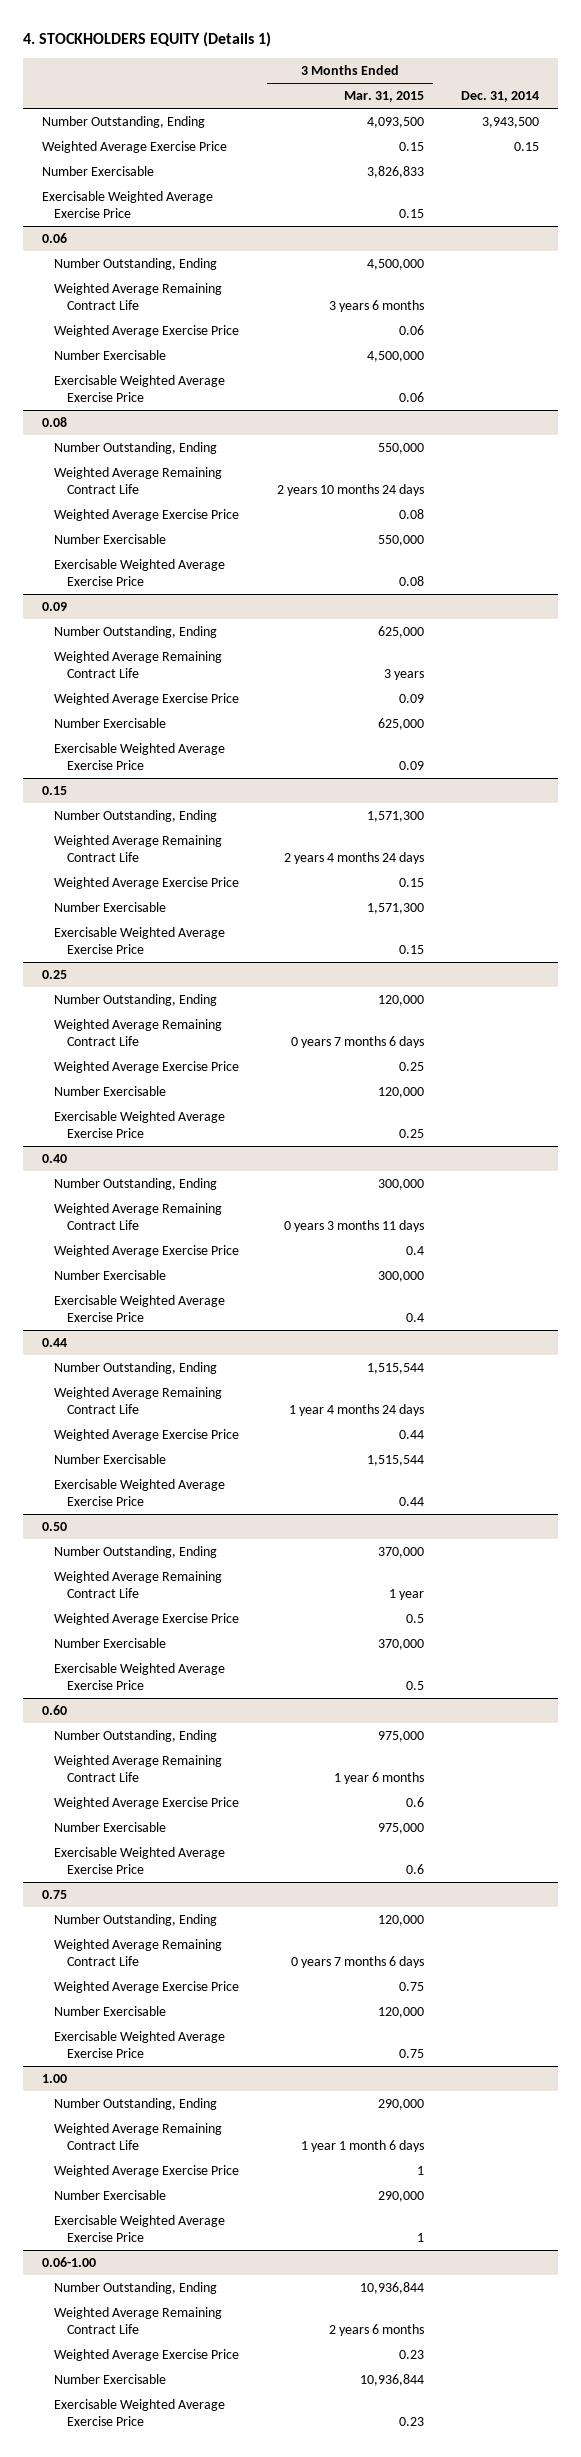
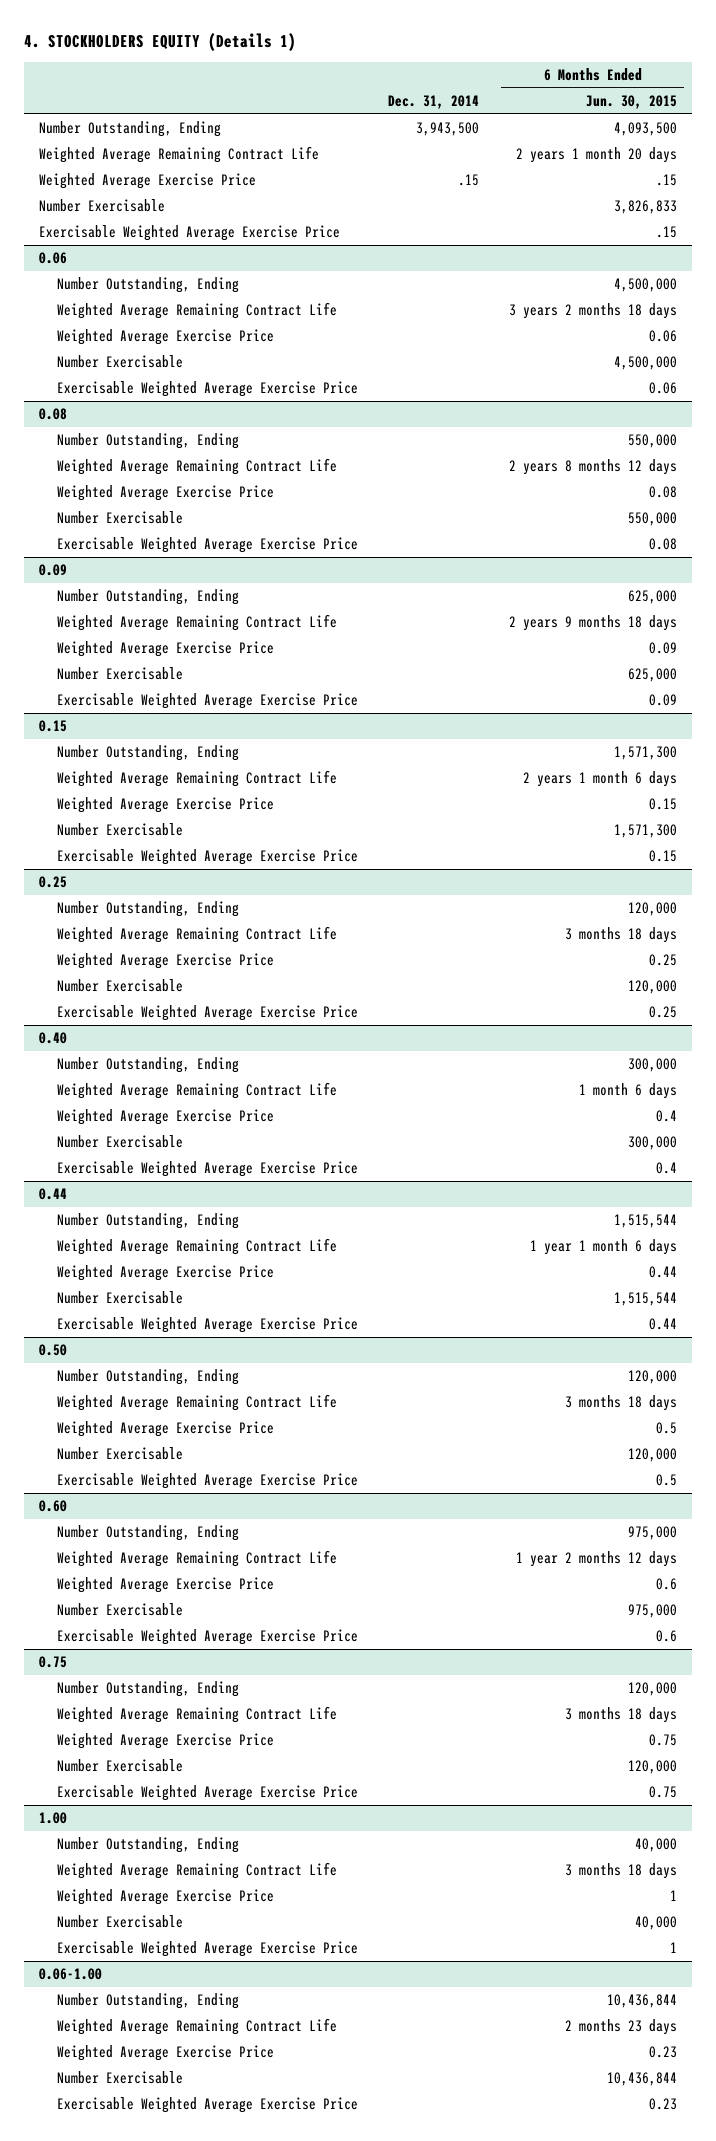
- | 3 Months Ended Mar. 31, 2015 | Dec. 31, 2014
+ | Dec. 31, 2014 | 6 Months Ended Jun. 30, 2015
- Weighted Average Exercise Price | 0.15 | 0.15
+ Weighted Average Remaining Contract Life | | 2 years 1 month 20 days
+ Weighted Average Exercise Price | .15 | .15

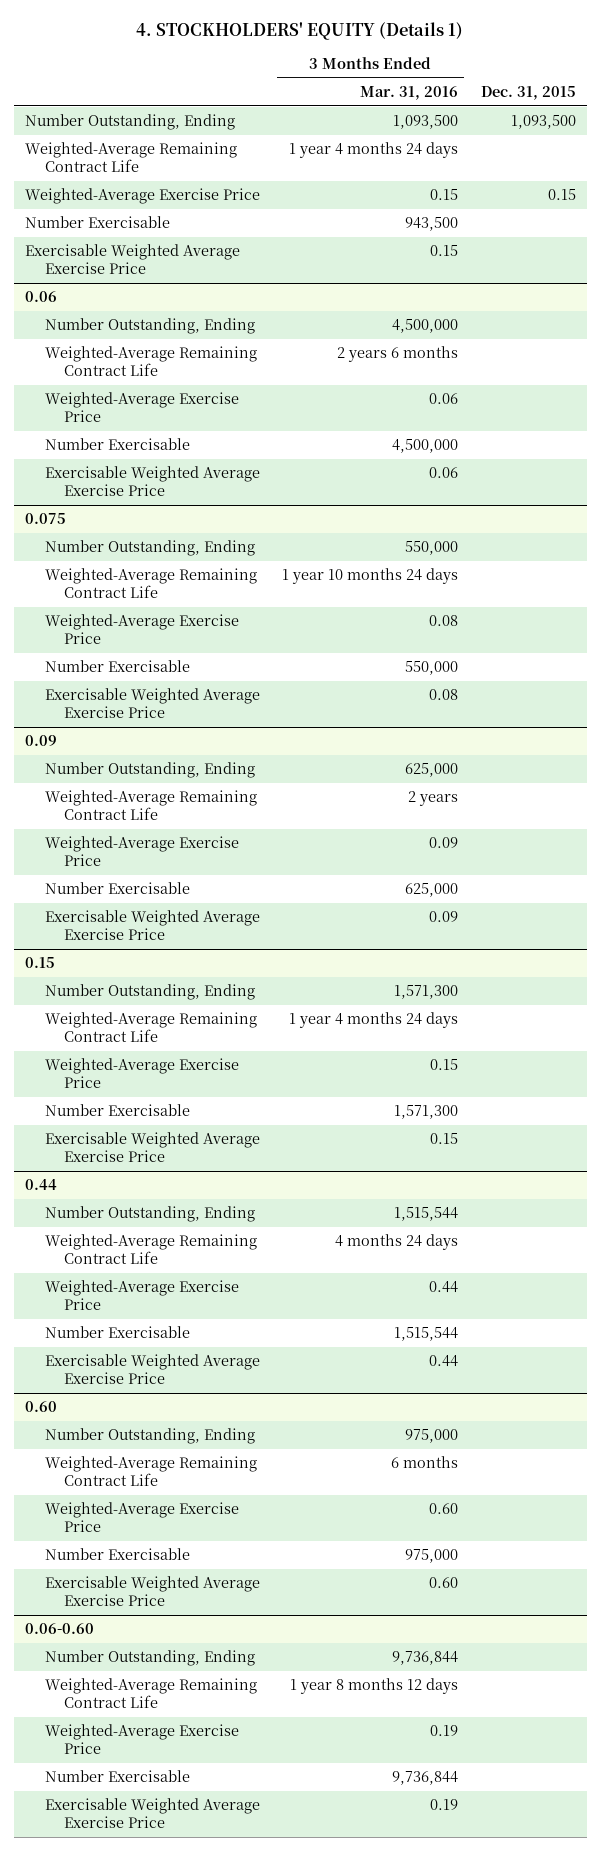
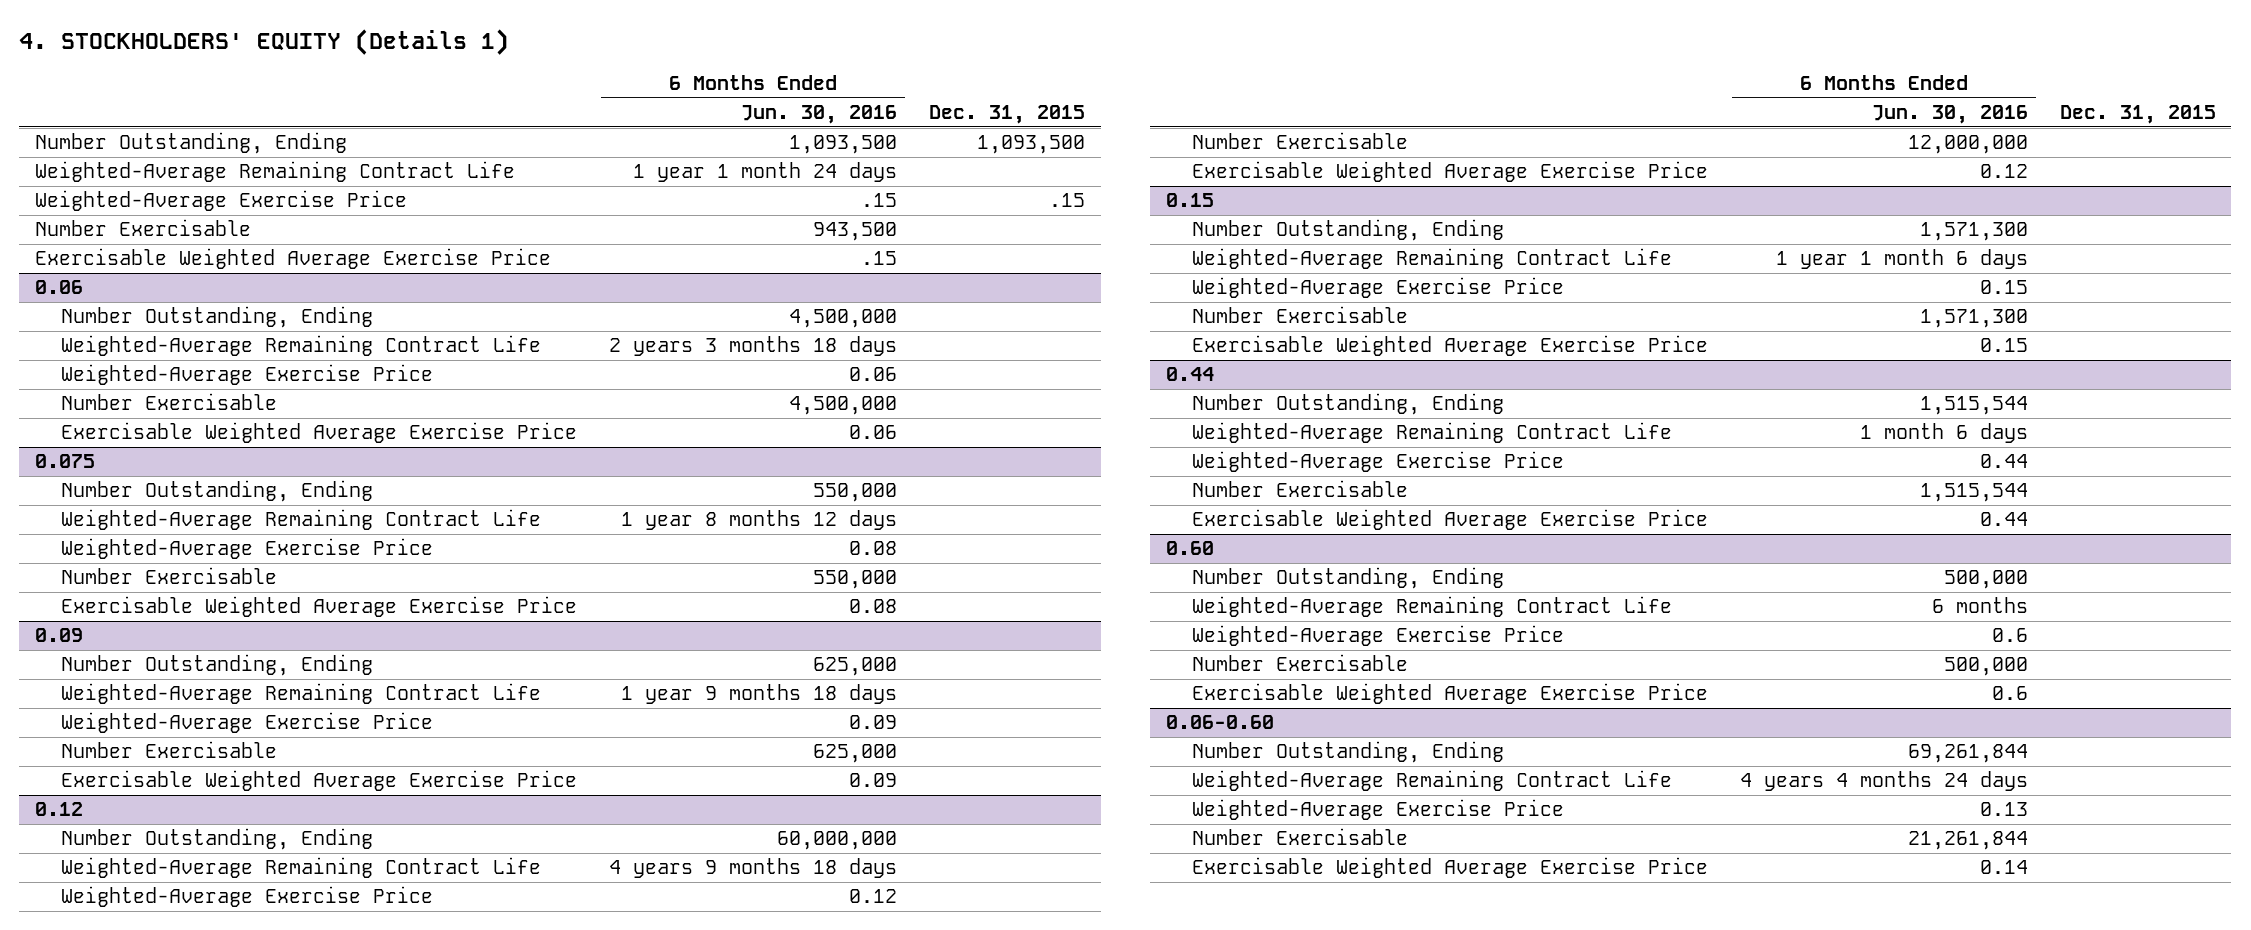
- | 3 Months Ended Mar. 31, 2016 | Dec. 31, 2015
+ | 6 Months Ended Jun. 30, 2016 | Dec. 31, 2015
- Weighted-Average Exercise Price | 0.15 | 0.15
+ Weighted-Average Exercise Price | .15 | .15
+ 0.12
+ Number Outstanding, Ending | 60,000,000 |
+ Weighted-Average Remaining Contract Life | 4 years 9 months 18 days |
+ Weighted-Average Exercise Price | 0.12 |
+ Number Exercisable | 12,000,000 |
+ Exercisable Weighted Average Exercise Price | 0.12 |

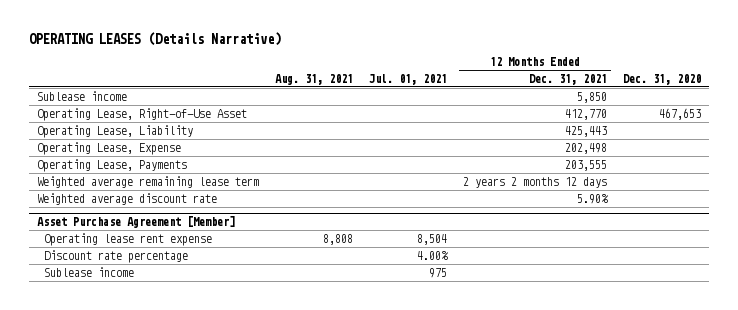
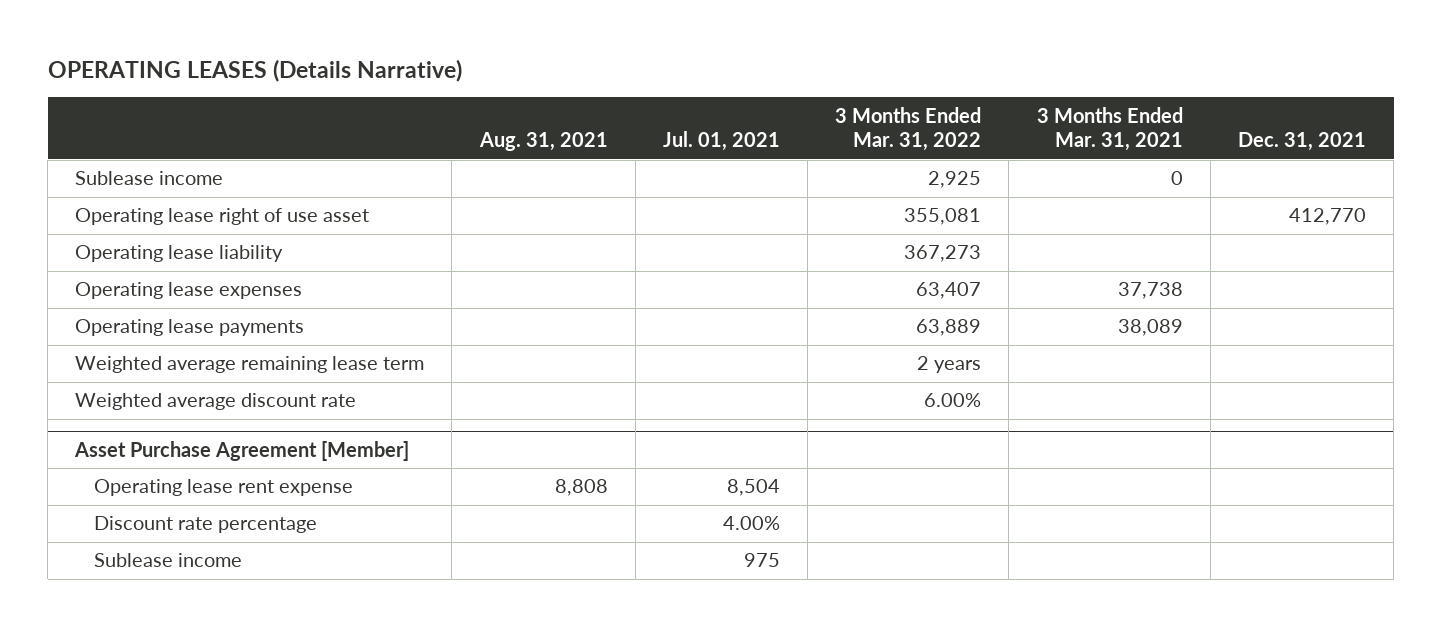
- | Aug. 31, 2021 | Jul. 01, 2021 | 12 Months Ended Dec. 31, 2021 | Dec. 31, 2020
+ | Aug. 31, 2021 | Jul. 01, 2021 | 3 Months Ended Mar. 31, 2022 | 3 Months Ended Mar. 31, 2021 | Dec. 31, 2021
- Operating Lease, Right-of-Use Asset | | | 412,770 | 467,653
- Operating Lease, Liability | | | 425,443 |
- Operating Lease, Expense | | | 202,498 |
- Operating Lease, Payments | | | 203,555 |
+ Operating lease right of use asset | | | 355,081 | | 412,770
+ Operating lease liability | | | 367,273 | |
+ Operating lease expenses | | | 63,407 | 37,738 |
+ Operating lease payments | | | 63,889 | 38,089 |

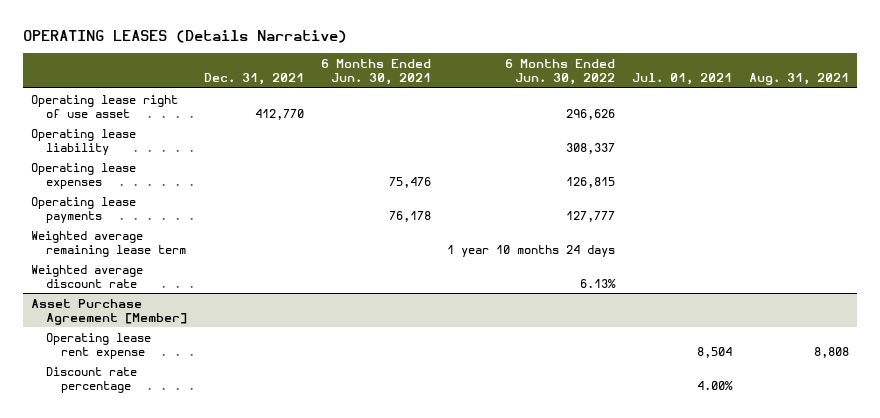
- | Aug. 31, 2021 | Jul. 01, 2021 | 3 Months Ended Mar. 31, 2022 | 3 Months Ended Mar. 31, 2021 | Dec. 31, 2021
+ | Dec. 31, 2021 | 6 Months Ended Jun. 30, 2021 | 6 Months Ended Jun. 30, 2022 | Jul. 01, 2021 | Aug. 31, 2021
- Sublease income | | | 2,925 | 0 |
@ Asset Purchase Agreement [Member]
- Sublease income | | 975 | | |

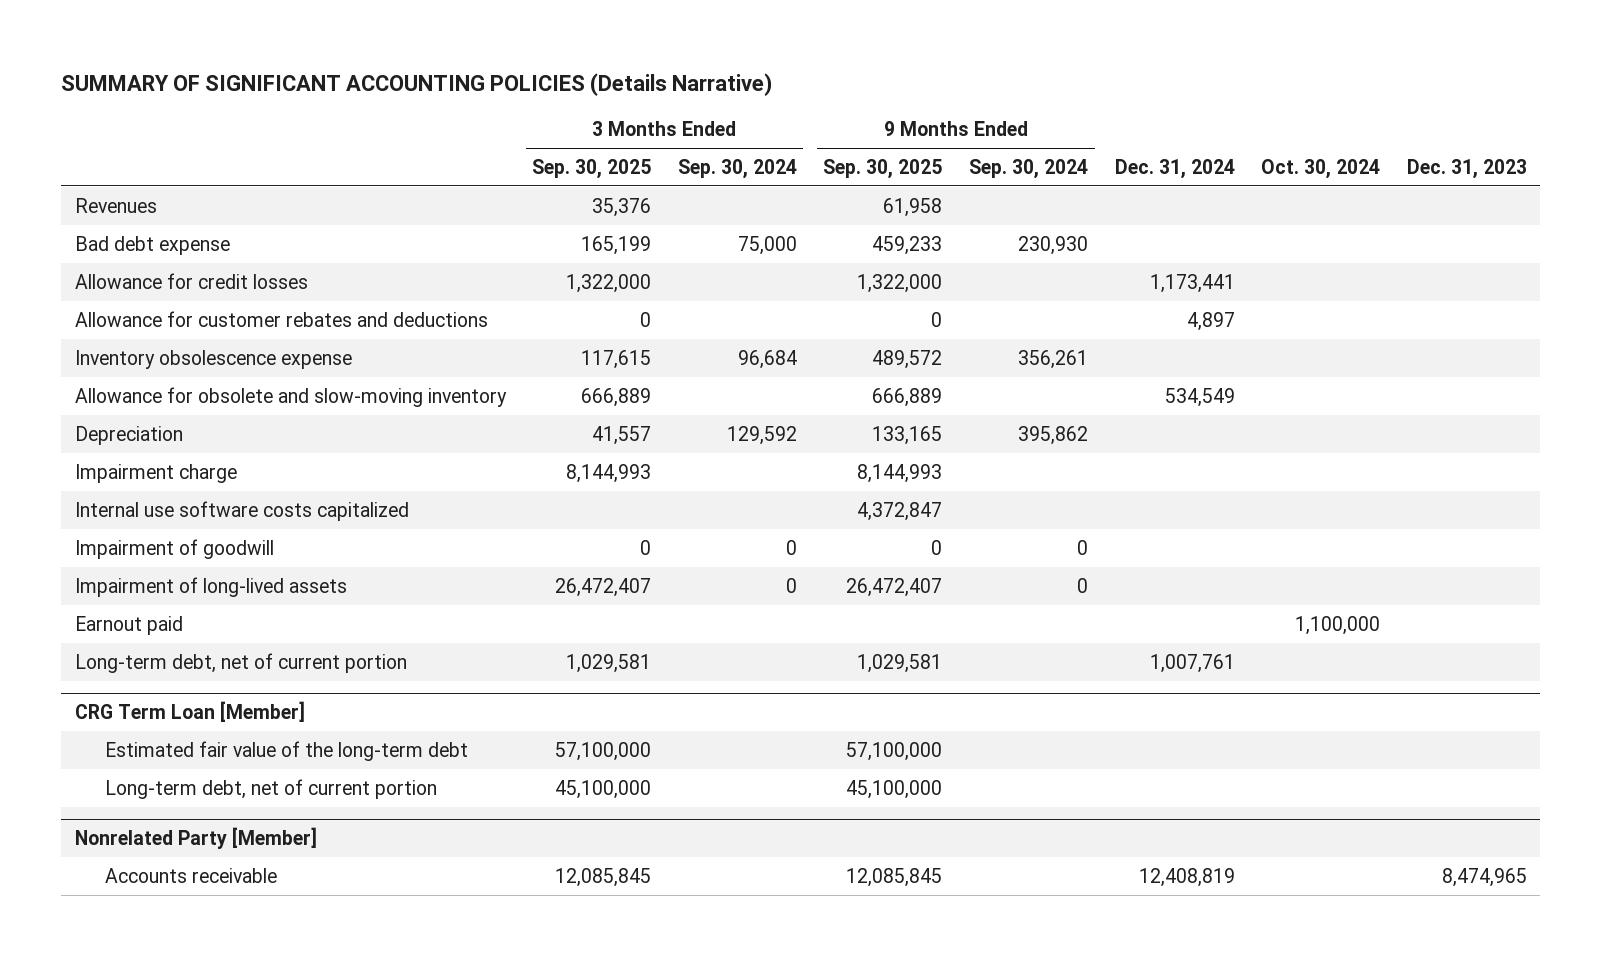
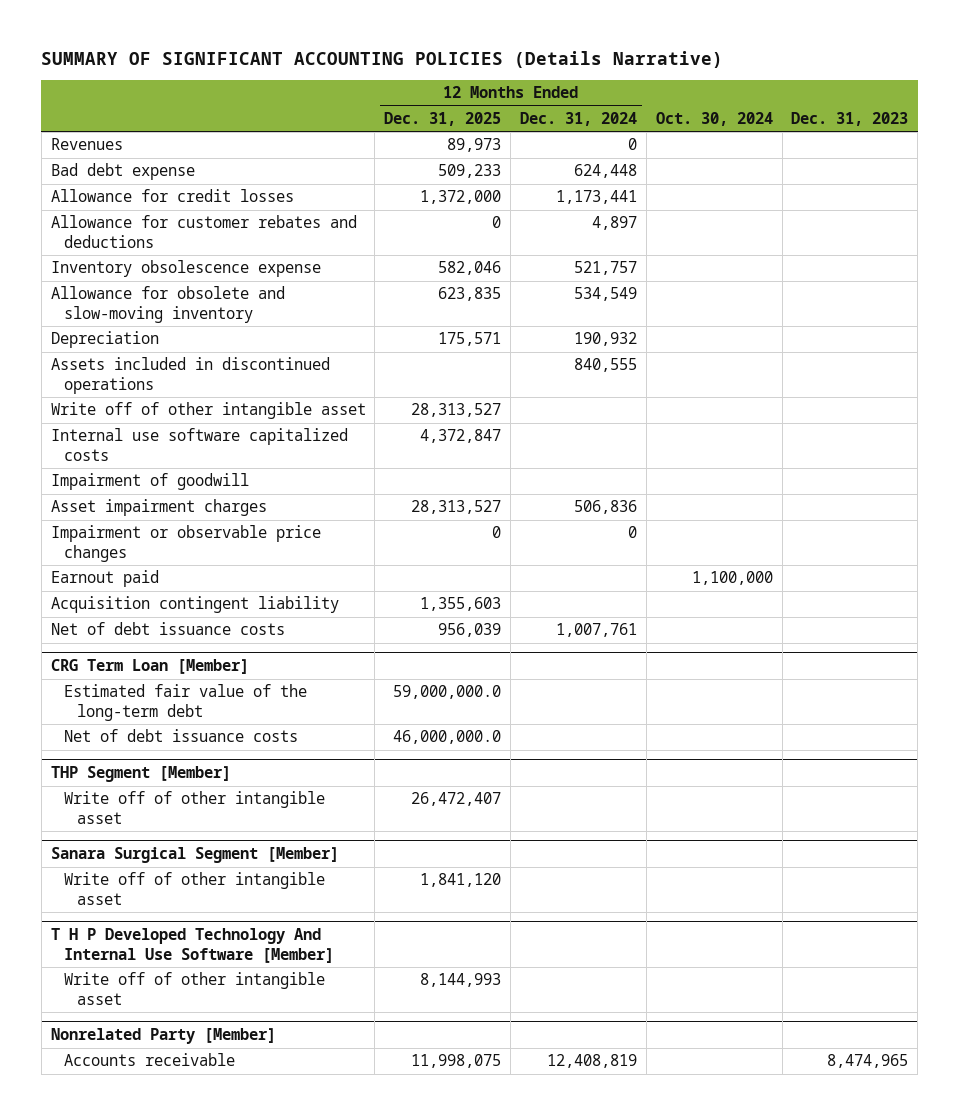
- | 3 Months Ended Sep. 30, 2025 | 3 Months Ended Sep. 30, 2024 | 9 Months Ended Sep. 30, 2025 | 9 Months Ended Sep. 30, 2024 | Dec. 31, 2024 | Oct. 30, 2024 | Dec. 31, 2023
+ | 12 Months Ended Dec. 31, 2025 | 12 Months Ended Dec. 31, 2024 | Oct. 30, 2024 | Dec. 31, 2023
- Impairment charge | 8,144,993 | | 8,144,993 | | | |
- Internal use software costs capitalized | | | 4,372,847 | | | |
+ Assets included in discontinued operations | | 840,555 | |
+ Write off of other intangible asset | 28,313,527 | | |
+ Internal use software capitalized costs | 4,372,847 | | |
- Impairment of long-lived assets | 26,472,407 | 0 | 26,472,407 | 0 | | |
+ Asset impairment charges | 28,313,527 | 506,836 | |
+ Impairment or observable price changes | 0 | 0 | |
- Long-term debt, net of current portion | 1,029,581 | | 1,029,581 | | 1,007,761 | |
+ Acquisition contingent liability | 1,355,603 | | |
+ Net of debt issuance costs | 956,039 | 1,007,761 | |
@ CRG Term Loan [Member]
- Long-term debt, net of current portion | 45,100,000 | | 45,100,000 | | | |
+ Net of debt issuance costs | 46,000,000.0 | | |
+ THP Segment [Member]
+ Write off of other intangible asset | 26,472,407 | | |
+ Sanara Surgical Segment [Member]
+ Write off of other intangible asset | 1,841,120 | | |
+ T H P Developed Technology And Internal Use Software [Member]
+ Write off of other intangible asset | 8,144,993 | | |

